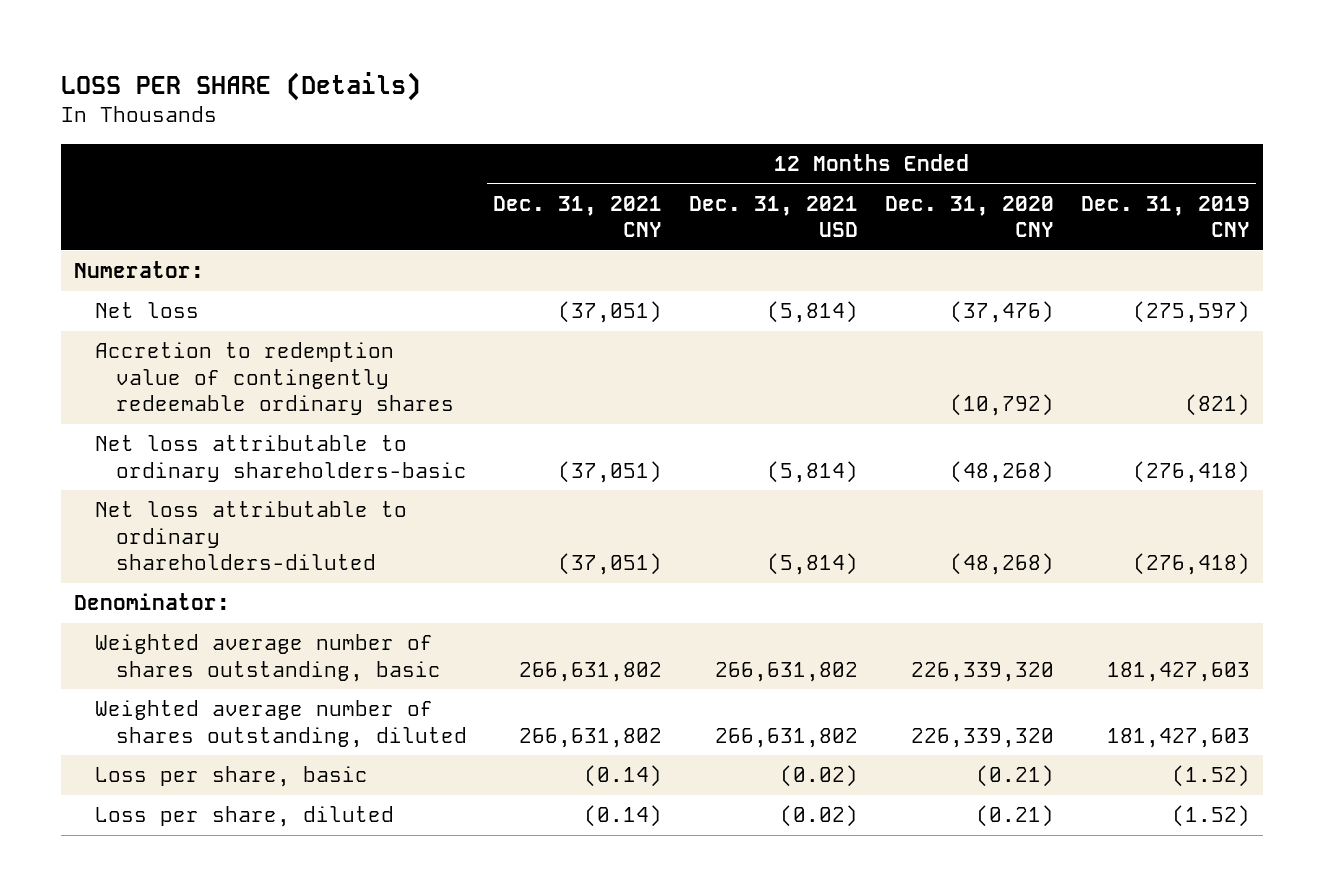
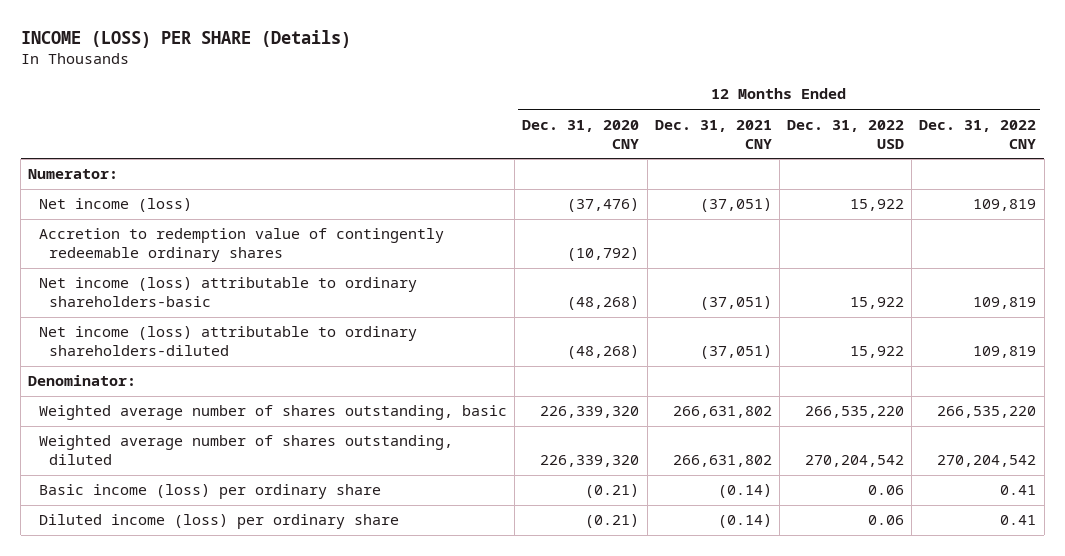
- LOSS PER SHARE (Details)
+ INCOME (LOSS) PER SHARE (Details)
- | 12 Months Ended Dec. 31, 2021 CNY | 12 Months Ended Dec. 31, 2021 USD | 12 Months Ended Dec. 31, 2020 CNY | 12 Months Ended Dec. 31, 2019 CNY
+ | 12 Months Ended Dec. 31, 2020 CNY | 12 Months Ended Dec. 31, 2021 CNY | 12 Months Ended Dec. 31, 2022 USD | 12 Months Ended Dec. 31, 2022 CNY
- Net loss | (37,051) | (5,814) | (37,476) | (275,597)
+ Net income (loss) | (37,476) | (37,051) | 15,922 | 109,819
- Net loss attributable to ordinary shareholders-basic | (37,051) | (5,814) | (48,268) | (276,418)
- Net loss attributable to ordinary shareholders-diluted | (37,051) | (5,814) | (48,268) | (276,418)
+ Net income (loss) attributable to ordinary shareholders-basic | (48,268) | (37,051) | 15,922 | 109,819
+ Net income (loss) attributable to ordinary shareholders-diluted | (48,268) | (37,051) | 15,922 | 109,819
- Loss per share, basic | (0.14) | (0.02) | (0.21) | (1.52)
- Loss per share, diluted | (0.14) | (0.02) | (0.21) | (1.52)
+ Basic income (loss) per ordinary share | (0.21) | (0.14) | 0.06 | 0.41
+ Diluted income (loss) per ordinary share | (0.21) | (0.14) | 0.06 | 0.41

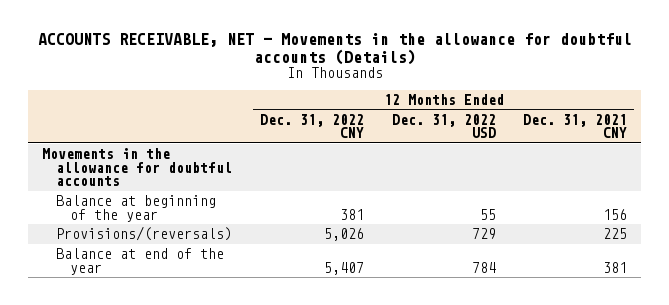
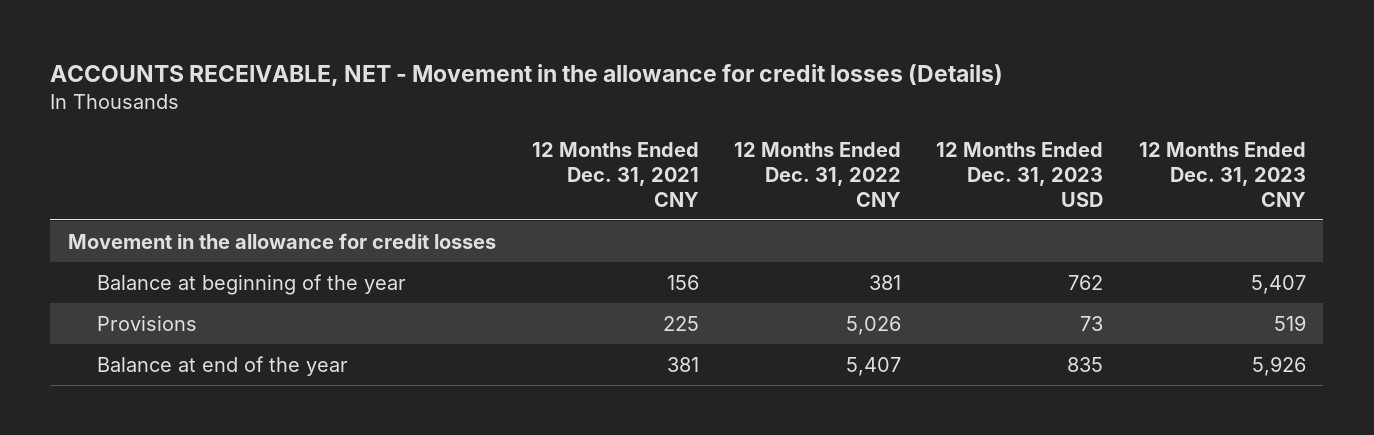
- ACCOUNTS RECEIVABLE, NET - Movements in the allowance for doubtful accounts (Details)
+ ACCOUNTS RECEIVABLE, NET - Movement in the allowance for credit losses (Details)
- | 12 Months Ended Dec. 31, 2022 CNY | 12 Months Ended Dec. 31, 2022 USD | 12 Months Ended Dec. 31, 2021 CNY
+ | 12 Months Ended Dec. 31, 2021 CNY | 12 Months Ended Dec. 31, 2022 CNY | 12 Months Ended Dec. 31, 2023 USD | 12 Months Ended Dec. 31, 2023 CNY
- Movements in the allowance for doubtful accounts
+ Movement in the allowance for credit losses
- Provisions/(reversals) | 5,026 | 729 | 225
+ Provisions | 225 | 5,026 | 73 | 519

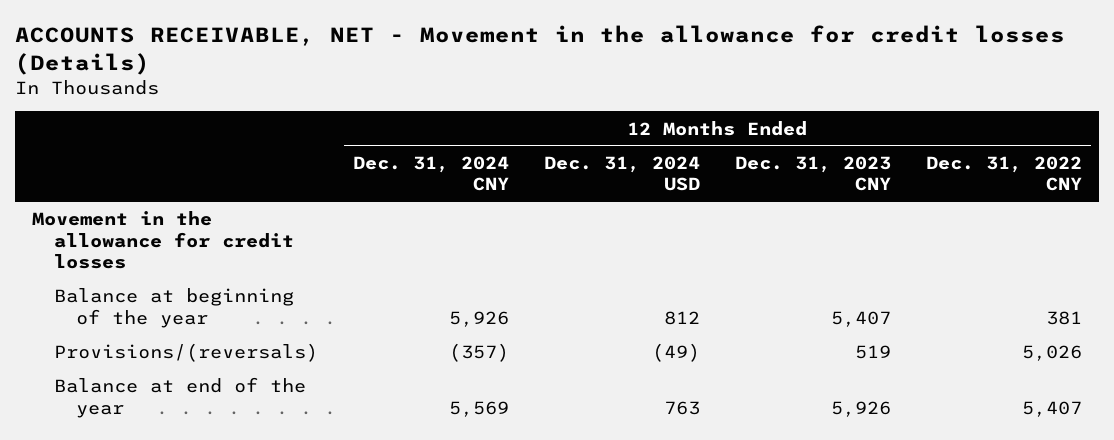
- | 12 Months Ended Dec. 31, 2021 CNY | 12 Months Ended Dec. 31, 2022 CNY | 12 Months Ended Dec. 31, 2023 USD | 12 Months Ended Dec. 31, 2023 CNY
+ | 12 Months Ended Dec. 31, 2024 CNY | 12 Months Ended Dec. 31, 2024 USD | 12 Months Ended Dec. 31, 2023 CNY | 12 Months Ended Dec. 31, 2022 CNY
- Provisions | 225 | 5,026 | 73 | 519
+ Provisions/(reversals) | (357) | (49) | 519 | 5,026

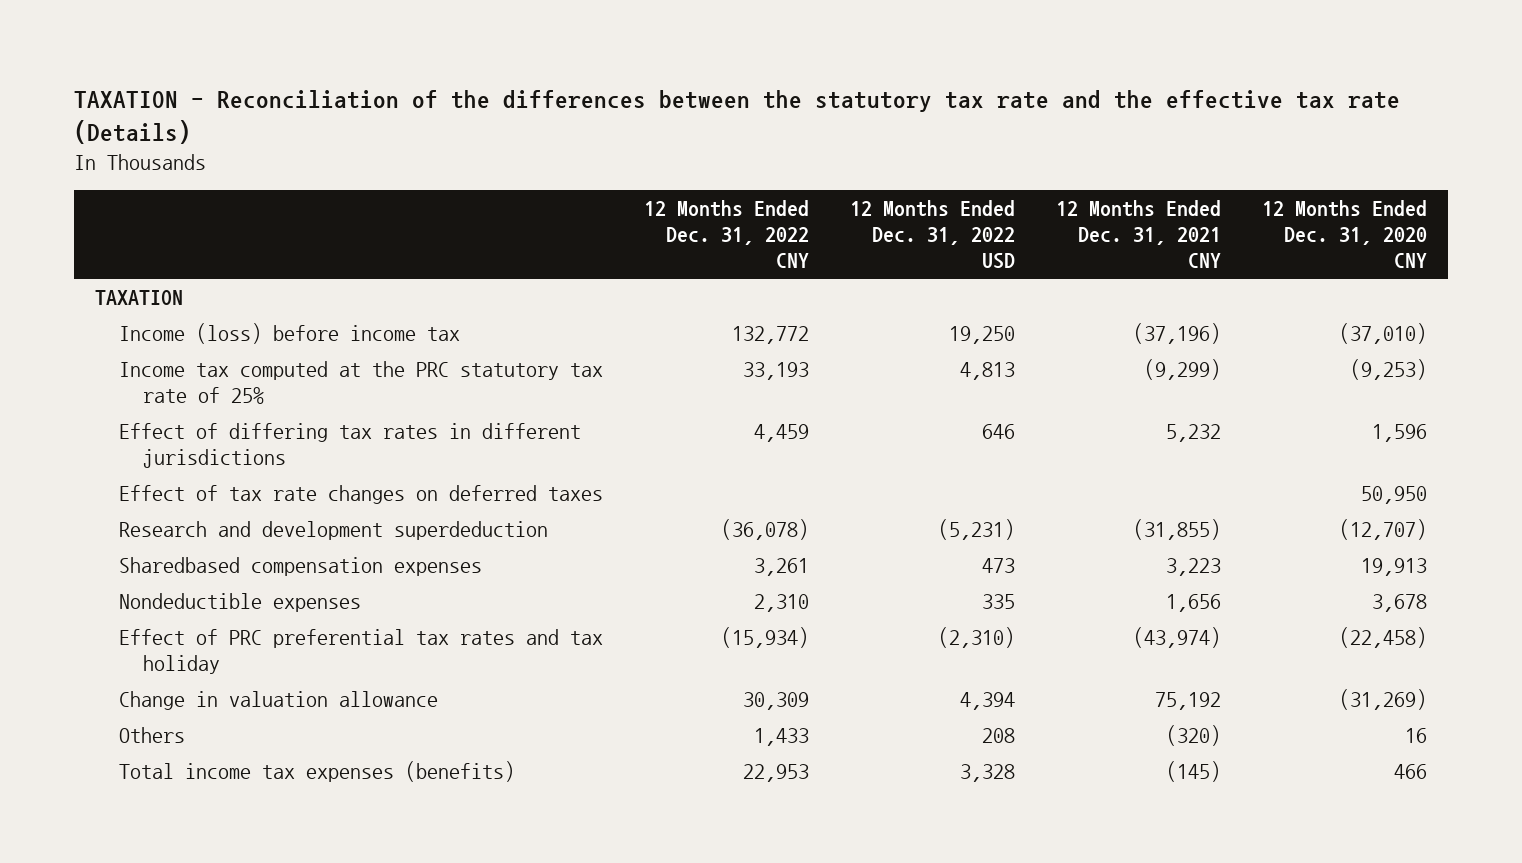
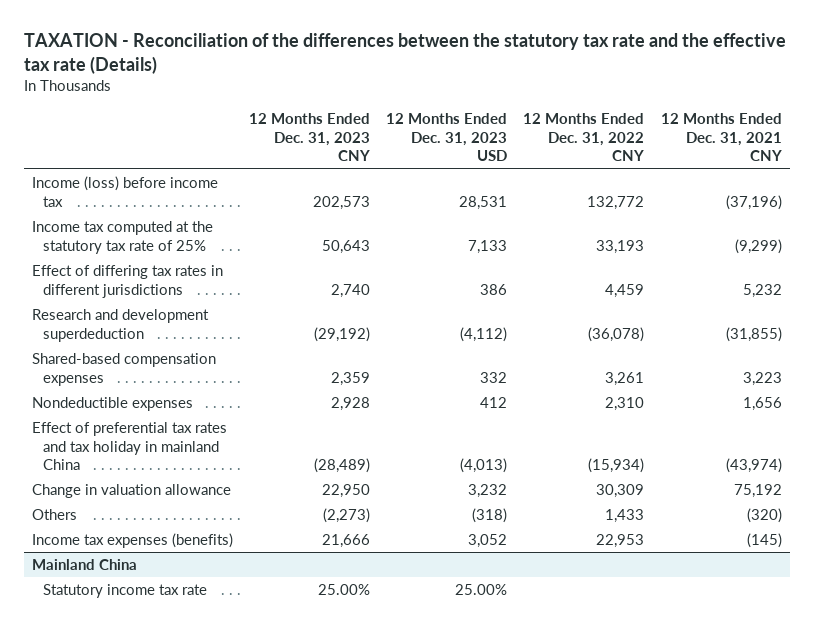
- | 12 Months Ended Dec. 31, 2022 CNY | 12 Months Ended Dec. 31, 2022 USD | 12 Months Ended Dec. 31, 2021 CNY | 12 Months Ended Dec. 31, 2020 CNY
+ | 12 Months Ended Dec. 31, 2023 CNY | 12 Months Ended Dec. 31, 2023 USD | 12 Months Ended Dec. 31, 2022 CNY | 12 Months Ended Dec. 31, 2021 CNY
- TAXATION
- Income tax computed at the PRC statutory tax rate of 25% | 33,193 | 4,813 | (9,299) | (9,253)
+ Income tax computed at the statutory tax rate of 25% | 50,643 | 7,133 | 33,193 | (9,299)
- Effect of tax rate changes on deferred taxes | | | | 50,950
- Sharedbased compensation expenses | 3,261 | 473 | 3,223 | 19,913
+ Shared-based compensation expenses | 2,359 | 332 | 3,261 | 3,223
- Effect of PRC preferential tax rates and tax holiday | (15,934) | (2,310) | (43,974) | (22,458)
+ Effect of preferential tax rates and tax holiday in mainland China | (28,489) | (4,013) | (15,934) | (43,974)
- Total income tax expenses (benefits) | 22,953 | 3,328 | (145) | 466
+ Income tax expenses (benefits) | 21,666 | 3,052 | 22,953 | (145)
+ Mainland China
+ Statutory income tax rate | 25.00% | 25.00% | |

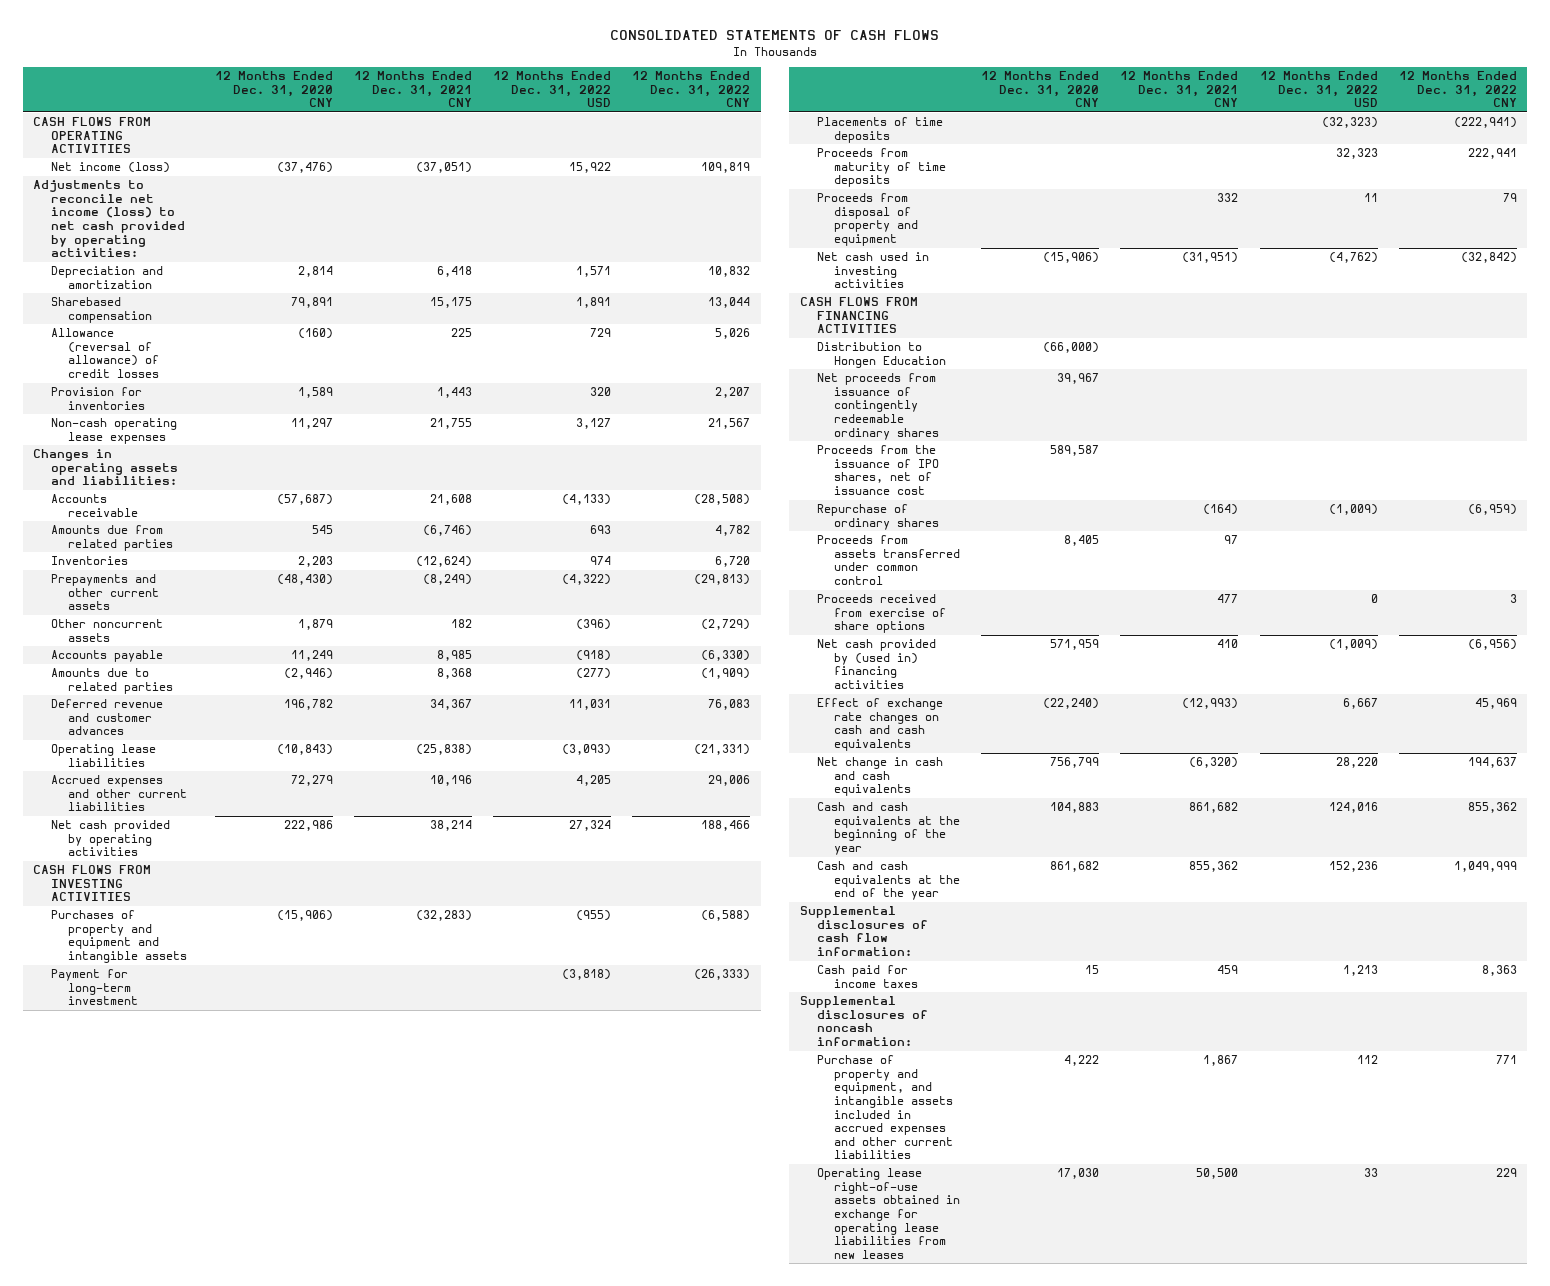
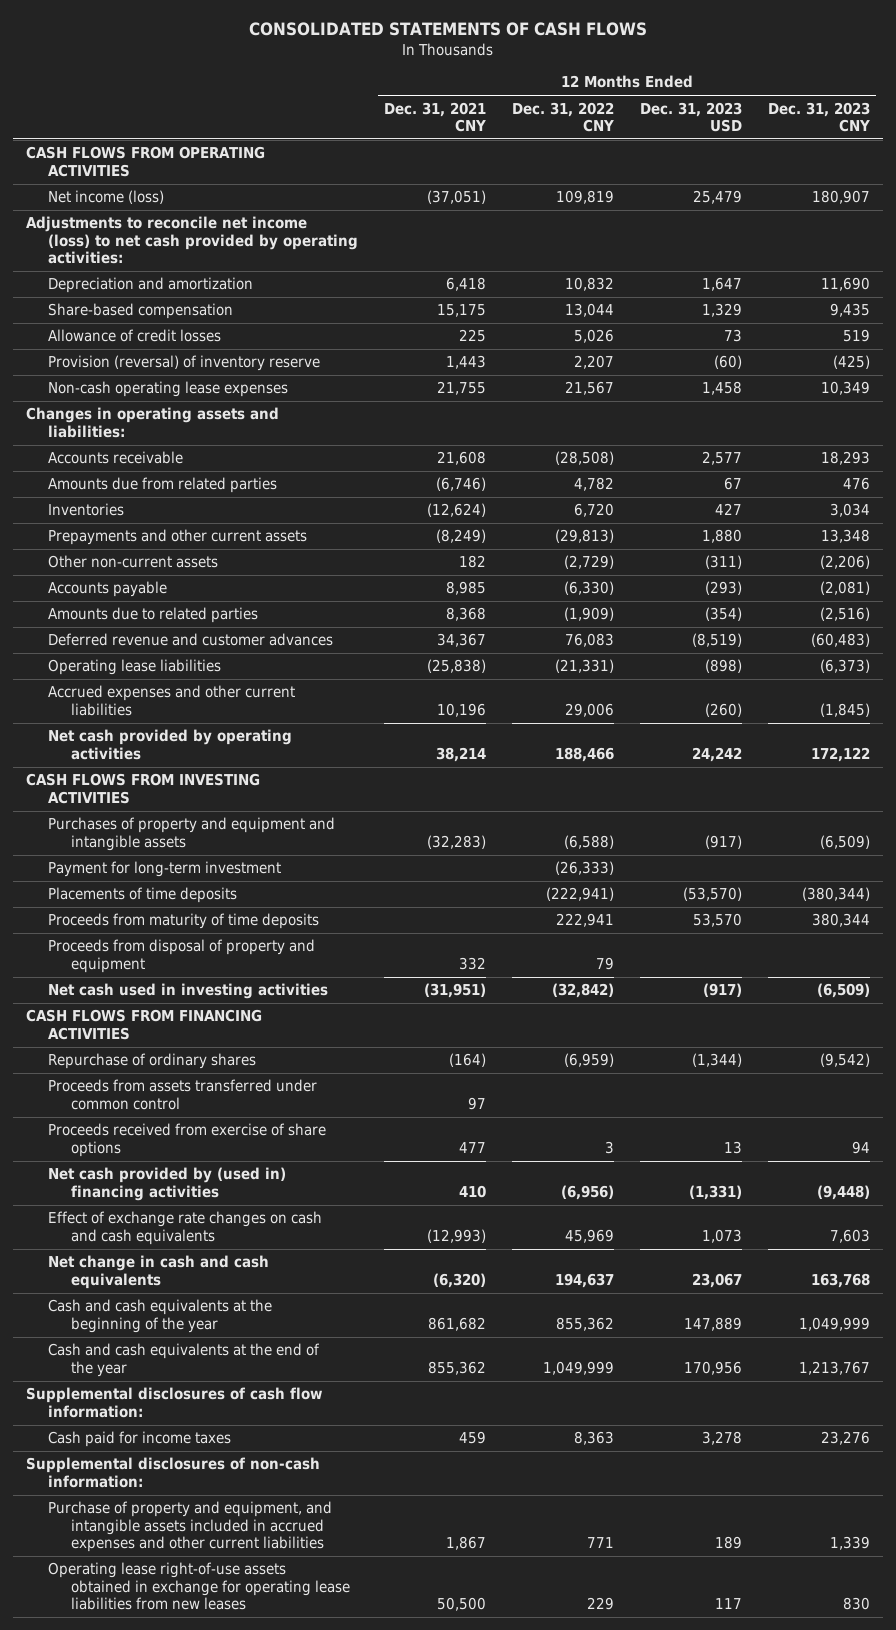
- | 12 Months Ended Dec. 31, 2020 CNY | 12 Months Ended Dec. 31, 2021 CNY | 12 Months Ended Dec. 31, 2022 USD | 12 Months Ended Dec. 31, 2022 CNY
+ | 12 Months Ended Dec. 31, 2021 CNY | 12 Months Ended Dec. 31, 2022 CNY | 12 Months Ended Dec. 31, 2023 USD | 12 Months Ended Dec. 31, 2023 CNY
- Sharebased compensation | 79,891 | 15,175 | 1,891 | 13,044
- Allowance (reversal of allowance) of credit losses | (160) | 225 | 729 | 5,026
- Provision for inventories | 1,589 | 1,443 | 320 | 2,207
+ Share-based compensation | 15,175 | 13,044 | 1,329 | 9,435
+ Allowance of credit losses | 225 | 5,026 | 73 | 519
+ Provision (reversal) of inventory reserve | 1,443 | 2,207 | (60) | (425)
- Other noncurrent assets | 1,879 | 182 | (396) | (2,729)
+ Other non-current assets | 182 | (2,729) | (311) | (2,206)
- Distribution to Hongen Education | (66,000) | | |
- Net proceeds from issuance of contingently redeemable ordinary shares | 39,967 | | |
- Proceeds from the issuance of IPO shares, net of issuance cost | 589,587 | | |
- Supplemental disclosures of noncash information:
+ Supplemental disclosures of non-cash information:

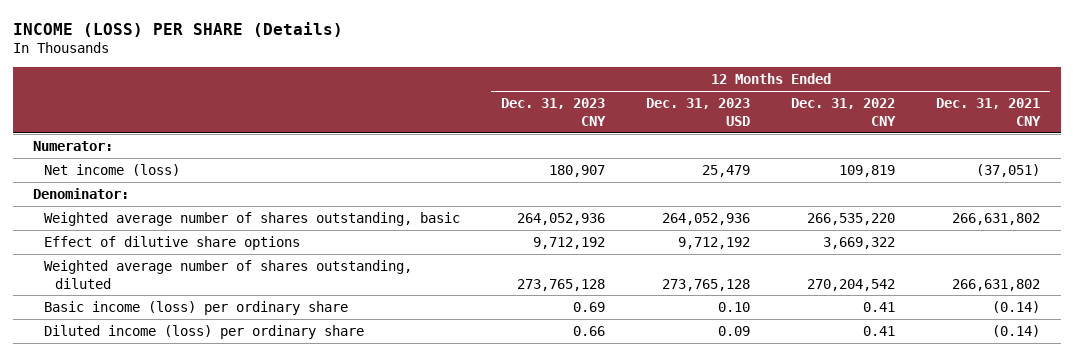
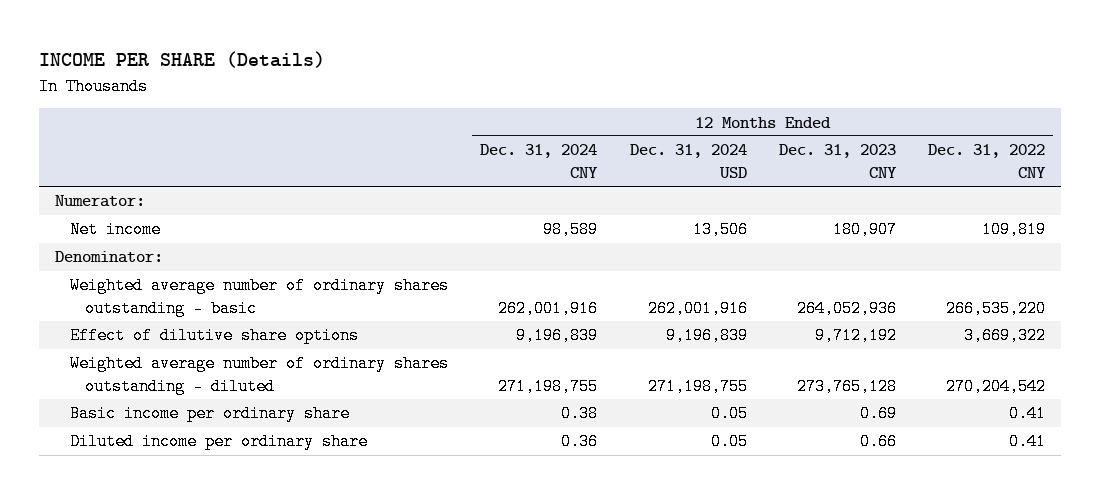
- INCOME (LOSS) PER SHARE (Details)
+ INCOME PER SHARE (Details)
- | 12 Months Ended Dec. 31, 2023 CNY | 12 Months Ended Dec. 31, 2023 USD | 12 Months Ended Dec. 31, 2022 CNY | 12 Months Ended Dec. 31, 2021 CNY
+ | 12 Months Ended Dec. 31, 2024 CNY | 12 Months Ended Dec. 31, 2024 USD | 12 Months Ended Dec. 31, 2023 CNY | 12 Months Ended Dec. 31, 2022 CNY
- Net income (loss) | 180,907 | 25,479 | 109,819 | (37,051)
+ Net income | 98,589 | 13,506 | 180,907 | 109,819
- Weighted average number of shares outstanding, basic | 264,052,936 | 264,052,936 | 266,535,220 | 266,631,802
+ Weighted average number of ordinary shares outstanding - basic | 262,001,916 | 262,001,916 | 264,052,936 | 266,535,220
- Weighted average number of shares outstanding, diluted | 273,765,128 | 273,765,128 | 270,204,542 | 266,631,802
- Basic income (loss) per ordinary share | 0.69 | 0.10 | 0.41 | (0.14)
- Diluted income (loss) per ordinary share | 0.66 | 0.09 | 0.41 | (0.14)
+ Weighted average number of ordinary shares outstanding - diluted | 271,198,755 | 271,198,755 | 273,765,128 | 270,204,542
+ Basic income per ordinary share | 0.38 | 0.05 | 0.69 | 0.41
+ Diluted income per ordinary share | 0.36 | 0.05 | 0.66 | 0.41

